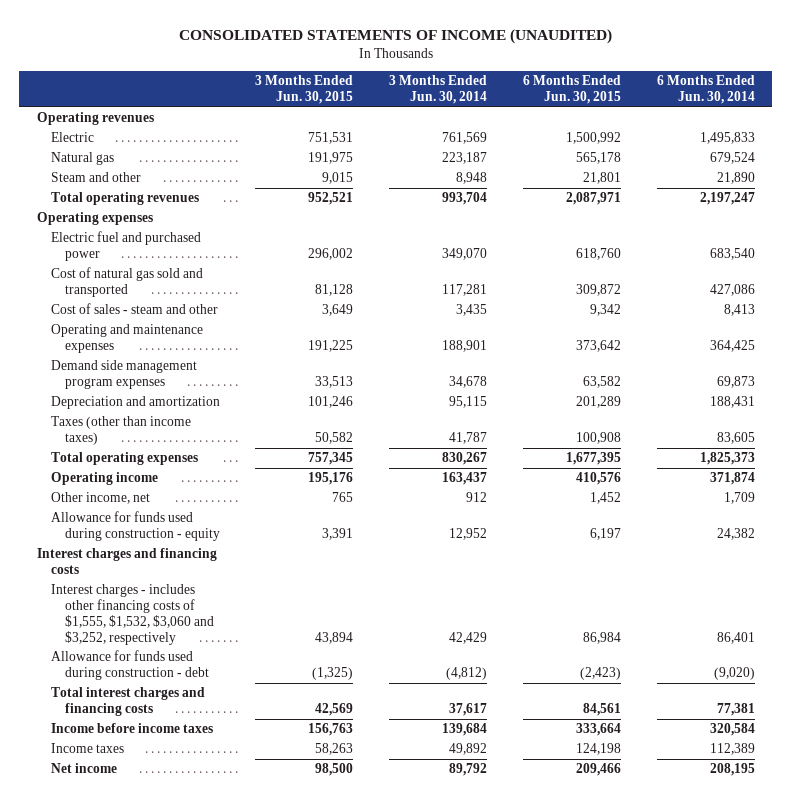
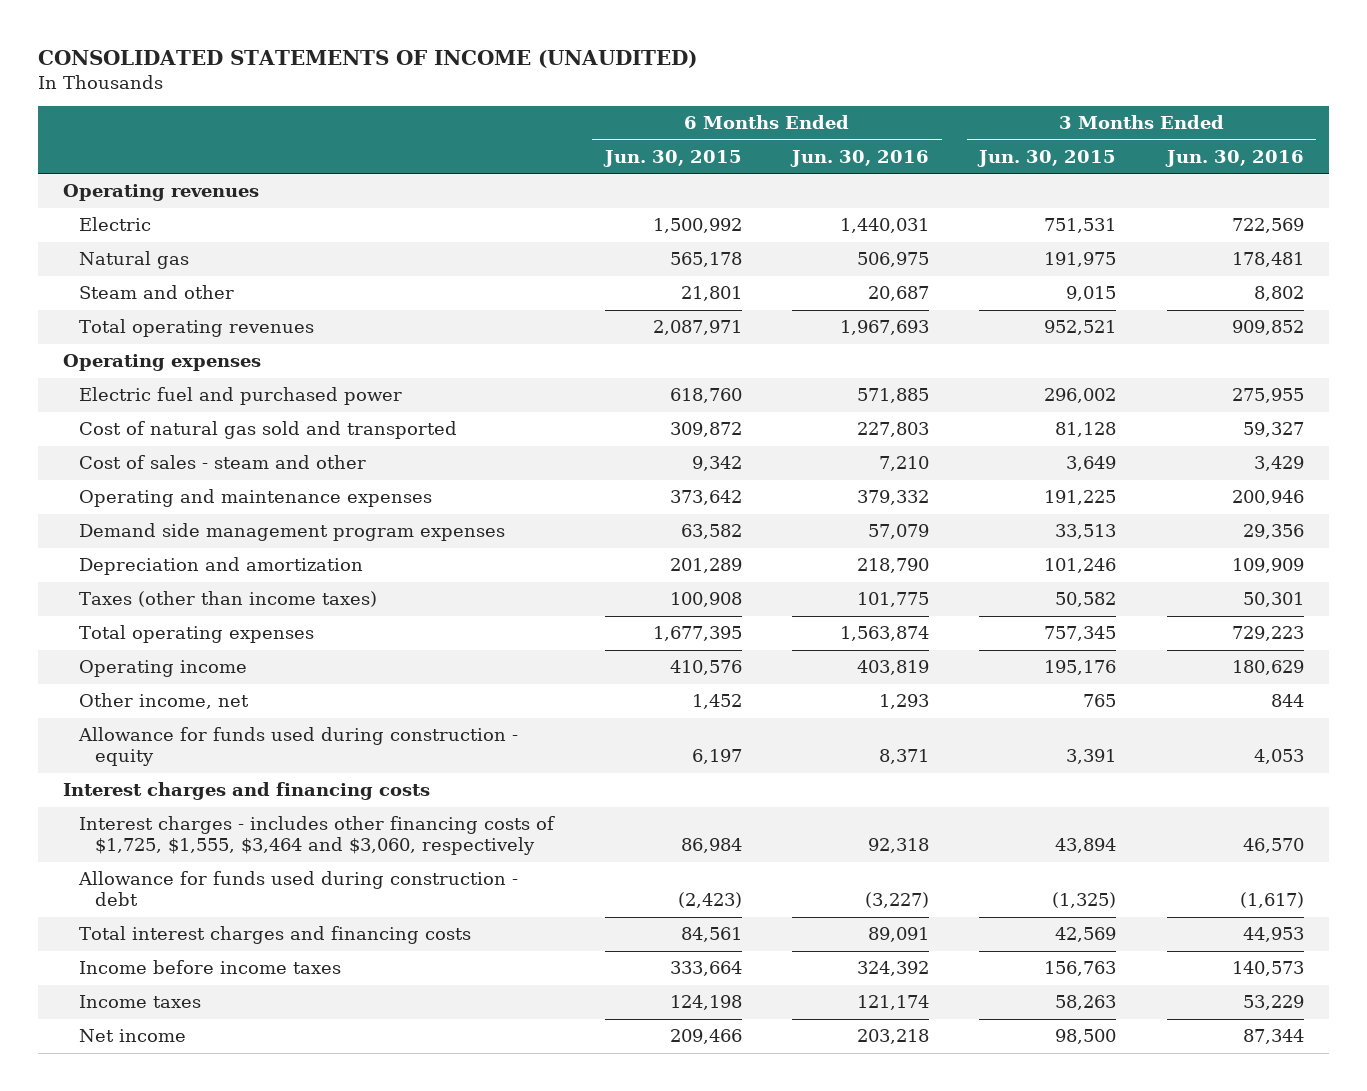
- | 3 Months Ended Jun. 30, 2015 | 3 Months Ended Jun. 30, 2014 | 6 Months Ended Jun. 30, 2015 | 6 Months Ended Jun. 30, 2014
+ | 6 Months Ended Jun. 30, 2015 | 6 Months Ended Jun. 30, 2016 | 3 Months Ended Jun. 30, 2015 | 3 Months Ended Jun. 30, 2016
- Interest charges - includes other financing costs of $1,555, $1,532, $3,060 and $3,252, respectively | 43,894 | 42,429 | 86,984 | 86,401
+ Interest charges - includes other financing costs of $1,725, $1,555, $3,464 and $3,060, respectively | 86,984 | 92,318 | 43,894 | 46,570

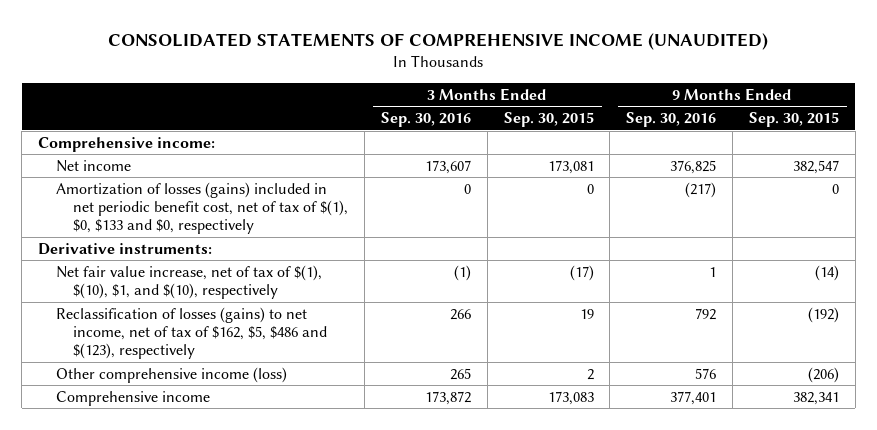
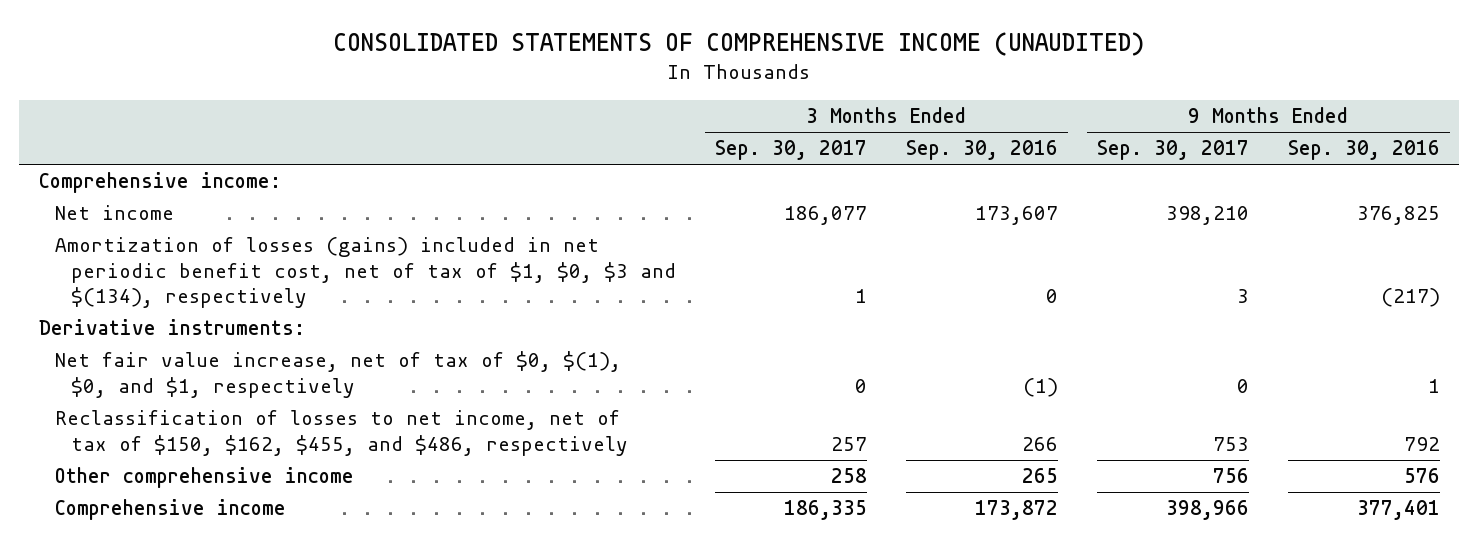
- | 3 Months Ended Sep. 30, 2016 | 3 Months Ended Sep. 30, 2015 | 9 Months Ended Sep. 30, 2016 | 9 Months Ended Sep. 30, 2015
+ | 3 Months Ended Sep. 30, 2017 | 3 Months Ended Sep. 30, 2016 | 9 Months Ended Sep. 30, 2017 | 9 Months Ended Sep. 30, 2016
- Amortization of losses (gains) included in net periodic benefit cost, net of tax of $(1), $0, $133 and $0, respectively | 0 | 0 | (217) | 0
+ Amortization of losses (gains) included in net periodic benefit cost, net of tax of $1, $0, $3 and $(134), respectively | 1 | 0 | 3 | (217)
- Net fair value increase, net of tax of $(1), $(10), $1, and $(10), respectively | (1) | (17) | 1 | (14)
- Reclassification of losses (gains) to net income, net of tax of $162, $5, $486 and $(123), respectively | 266 | 19 | 792 | (192)
- Other comprehensive income (loss) | 265 | 2 | 576 | (206)
+ Net fair value increase, net of tax of $0, $(1), $0, and $1, respectively | 0 | (1) | 0 | 1
+ Reclassification of losses to net income, net of tax of $150, $162, $455, and $486, respectively | 257 | 266 | 753 | 792
+ Other comprehensive income | 258 | 265 | 756 | 576

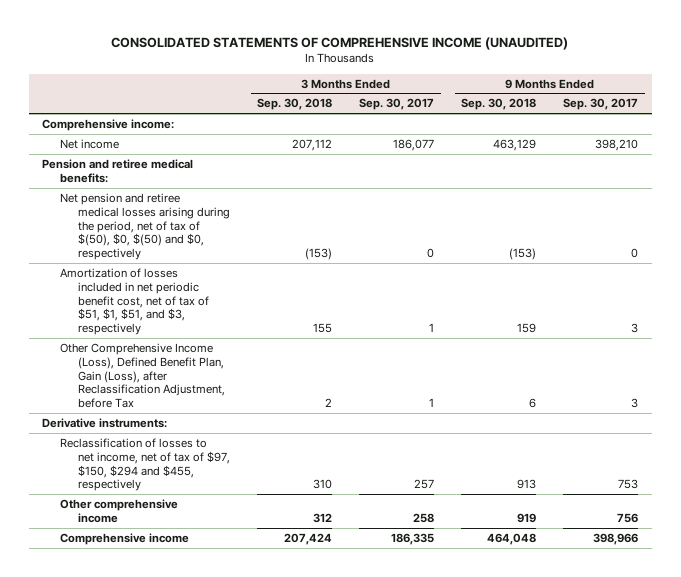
- | 3 Months Ended Sep. 30, 2017 | 3 Months Ended Sep. 30, 2016 | 9 Months Ended Sep. 30, 2017 | 9 Months Ended Sep. 30, 2016
+ | 3 Months Ended Sep. 30, 2018 | 3 Months Ended Sep. 30, 2017 | 9 Months Ended Sep. 30, 2018 | 9 Months Ended Sep. 30, 2017
- Amortization of losses (gains) included in net periodic benefit cost, net of tax of $1, $0, $3 and $(134), respectively | 1 | 0 | 3 | (217)
+ Pension and retiree medical benefits:
+ Net pension and retiree medical losses arising during the period, net of tax of $(50), $0, $(50) and $0, respectively | (153) | 0 | (153) | 0
+ Amortization of losses included in net periodic benefit cost, net of tax of $51, $1, $51, and $3, respectively | 155 | 1 | 159 | 3
+ Other Comprehensive Income (Loss), Defined Benefit Plan, Gain (Loss), after Reclassification Adjustment, before Tax | 2 | 1 | 6 | 3
- Net fair value increase, net of tax of $0, $(1), $0, and $1, respectively | 0 | (1) | 0 | 1
- Reclassification of losses to net income, net of tax of $150, $162, $455, and $486, respectively | 257 | 266 | 753 | 792
+ Reclassification of losses to net income, net of tax of $97, $150, $294 and $455, respectively | 310 | 257 | 913 | 753

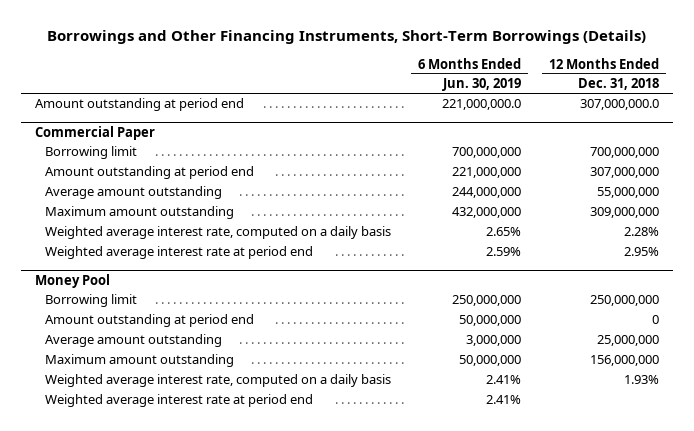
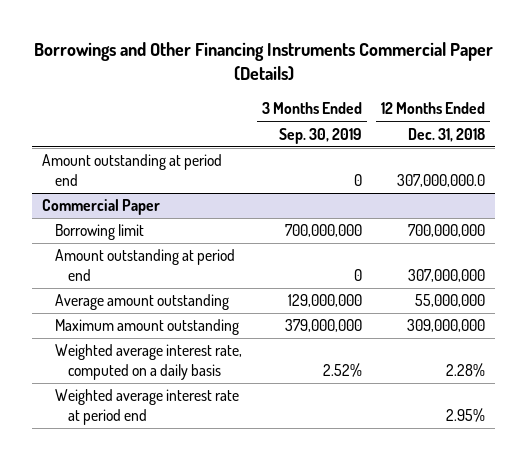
- Borrowings and Other Financing Instruments, Short-Term Borrowings (Details)
+ Borrowings and Other Financing Instruments Commercial Paper (Details)
- | 6 Months Ended Jun. 30, 2019 | 12 Months Ended Dec. 31, 2018
+ | 3 Months Ended Sep. 30, 2019 | 12 Months Ended Dec. 31, 2018
- Money Pool
- Borrowing limit | 250,000,000 | 250,000,000
- Amount outstanding at period end | 50,000,000 | 0
- Average amount outstanding | 3,000,000 | 25,000,000
- Maximum amount outstanding | 50,000,000 | 156,000,000
- Weighted average interest rate, computed on a daily basis | 2.41% | 1.93%
- Weighted average interest rate at period end | 2.41% |

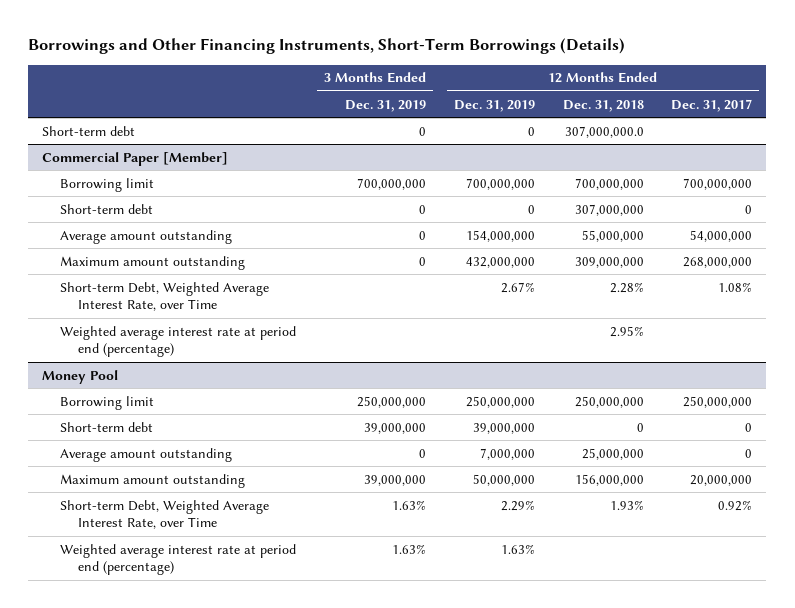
- Borrowings and Other Financing Instruments Commercial Paper (Details)
+ Borrowings and Other Financing Instruments, Short-Term Borrowings (Details)
- | 3 Months Ended Sep. 30, 2019 | 12 Months Ended Dec. 31, 2018
+ | 3 Months Ended Dec. 31, 2019 | 12 Months Ended Dec. 31, 2019 | 12 Months Ended Dec. 31, 2018 | 12 Months Ended Dec. 31, 2017
- Amount outstanding at period end | 0 | 307,000,000.0
- Commercial Paper
+ Short-term debt | 0 | 0 | 307,000,000.0 |
+ Commercial Paper [Member]
- Amount outstanding at period end | 0 | 307,000,000
+ Short-term debt | 0 | 0 | 307,000,000 | 0
- Weighted average interest rate, computed on a daily basis | 2.52% | 2.28%
- Weighted average interest rate at period end | | 2.95%
+ Short-term Debt, Weighted Average Interest Rate, over Time | | 2.67% | 2.28% | 1.08%
+ Weighted average interest rate at period end (percentage) | | | 2.95% |
+ Money Pool
+ Borrowing limit | 250,000,000 | 250,000,000 | 250,000,000 | 250,000,000
+ Short-term debt | 39,000,000 | 39,000,000 | 0 | 0
+ Average amount outstanding | 0 | 7,000,000 | 25,000,000 | 0
+ Maximum amount outstanding | 39,000,000 | 50,000,000 | 156,000,000 | 20,000,000
+ Short-term Debt, Weighted Average Interest Rate, over Time | 1.63% | 2.29% | 1.93% | 0.92%
+ Weighted average interest rate at period end (percentage) | 1.63% | 1.63% | |

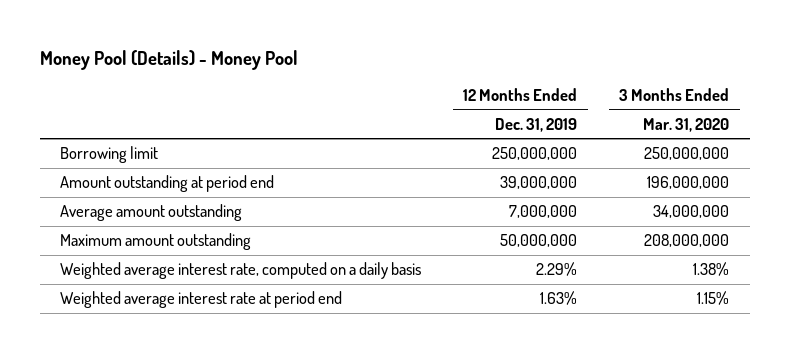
- Borrowings and Other Financing Instruments, Short-Term Borrowings (Details)
+ Money Pool (Details) - Money Pool
- | 3 Months Ended Dec. 31, 2019 | 12 Months Ended Dec. 31, 2019 | 12 Months Ended Dec. 31, 2018 | 12 Months Ended Dec. 31, 2017
+ | 12 Months Ended Dec. 31, 2019 | 3 Months Ended Mar. 31, 2020
- Short-term debt | 0 | 0 | 307,000,000.0 |
- Commercial Paper [Member]
- Borrowing limit | 700,000,000 | 700,000,000 | 700,000,000 | 700,000,000
- Short-term debt | 0 | 0 | 307,000,000 | 0
- Average amount outstanding | 0 | 154,000,000 | 55,000,000 | 54,000,000
- Maximum amount outstanding | 0 | 432,000,000 | 309,000,000 | 268,000,000
- Short-term Debt, Weighted Average Interest Rate, over Time | | 2.67% | 2.28% | 1.08%
- Weighted average interest rate at period end (percentage) | | | 2.95% |
- Money Pool
- Short-term debt | 39,000,000 | 39,000,000 | 0 | 0
+ Amount outstanding at period end | 39,000,000 | 196,000,000
- Short-term Debt, Weighted Average Interest Rate, over Time | 1.63% | 2.29% | 1.93% | 0.92%
- Weighted average interest rate at period end (percentage) | 1.63% | 1.63% | |
+ Weighted average interest rate, computed on a daily basis | 2.29% | 1.38%
+ Weighted average interest rate at period end | 1.63% | 1.15%

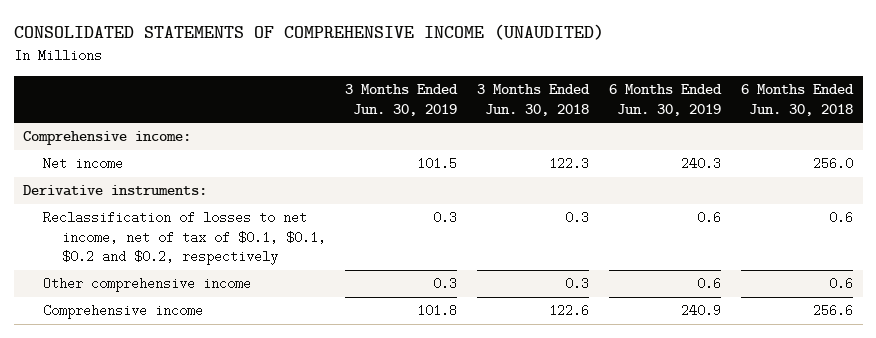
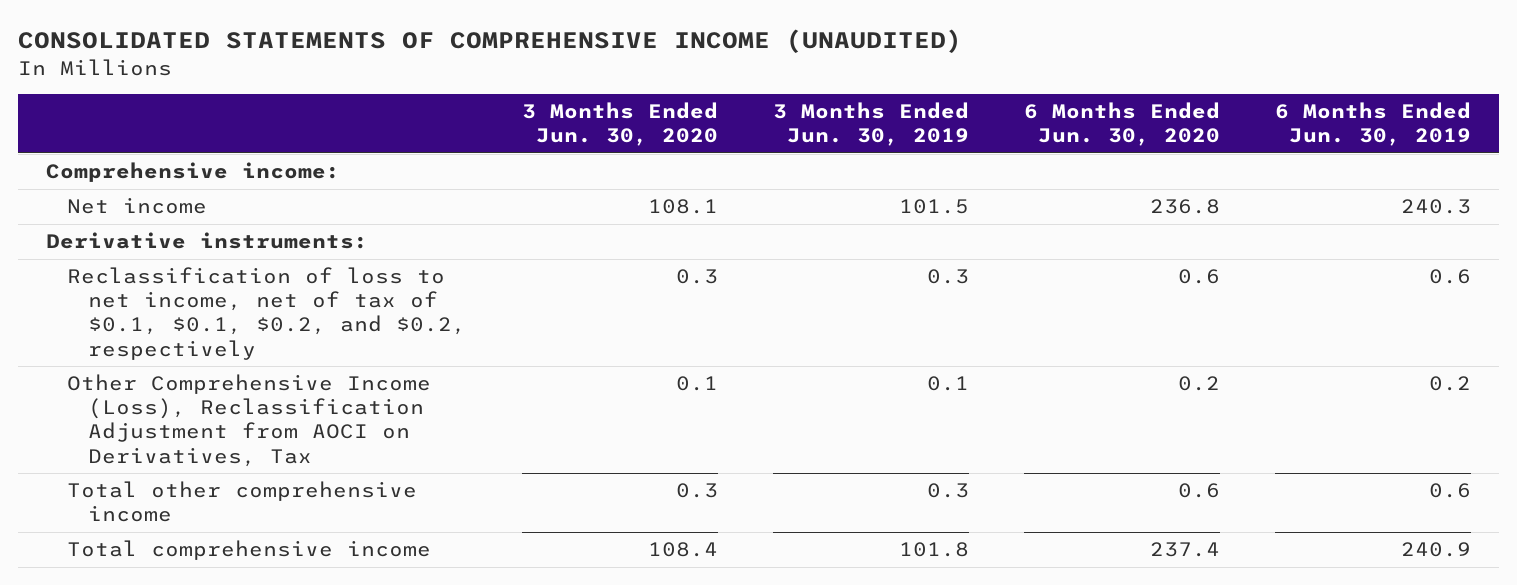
- | 3 Months Ended Jun. 30, 2019 | 3 Months Ended Jun. 30, 2018 | 6 Months Ended Jun. 30, 2019 | 6 Months Ended Jun. 30, 2018
+ | 3 Months Ended Jun. 30, 2020 | 3 Months Ended Jun. 30, 2019 | 6 Months Ended Jun. 30, 2020 | 6 Months Ended Jun. 30, 2019
- Reclassification of losses to net income, net of tax of $0.1, $0.1, $0.2 and $0.2, respectively | 0.3 | 0.3 | 0.6 | 0.6
- Other comprehensive income | 0.3 | 0.3 | 0.6 | 0.6
- Comprehensive income | 101.8 | 122.6 | 240.9 | 256.6
+ Reclassification of loss to net income, net of tax of $0.1, $0.1, $0.2, and $0.2, respectively | 0.3 | 0.3 | 0.6 | 0.6
+ Other Comprehensive Income (Loss), Reclassification Adjustment from AOCI on Derivatives, Tax | 0.1 | 0.1 | 0.2 | 0.2
+ Total other comprehensive income | 0.3 | 0.3 | 0.6 | 0.6
+ Total comprehensive income | 108.4 | 101.8 | 237.4 | 240.9

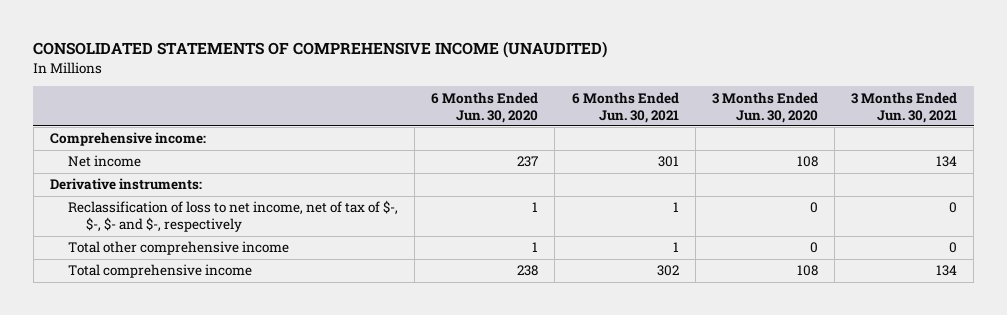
- | 3 Months Ended Jun. 30, 2020 | 3 Months Ended Jun. 30, 2019 | 6 Months Ended Jun. 30, 2020 | 6 Months Ended Jun. 30, 2019
+ | 6 Months Ended Jun. 30, 2020 | 6 Months Ended Jun. 30, 2021 | 3 Months Ended Jun. 30, 2020 | 3 Months Ended Jun. 30, 2021
- Net income | 108.1 | 101.5 | 236.8 | 240.3
+ Net income | 237 | 301 | 108 | 134
- Reclassification of loss to net income, net of tax of $0.1, $0.1, $0.2, and $0.2, respectively | 0.3 | 0.3 | 0.6 | 0.6
- Other Comprehensive Income (Loss), Reclassification Adjustment from AOCI on Derivatives, Tax | 0.1 | 0.1 | 0.2 | 0.2
- Total other comprehensive income | 0.3 | 0.3 | 0.6 | 0.6
- Total comprehensive income | 108.4 | 101.8 | 237.4 | 240.9
+ Reclassification of loss to net income, net of tax of $-, $-, $- and $-, respectively | 1 | 1 | 0 | 0
+ Total other comprehensive income | 1 | 1 | 0 | 0
+ Total comprehensive income | 238 | 302 | 108 | 134

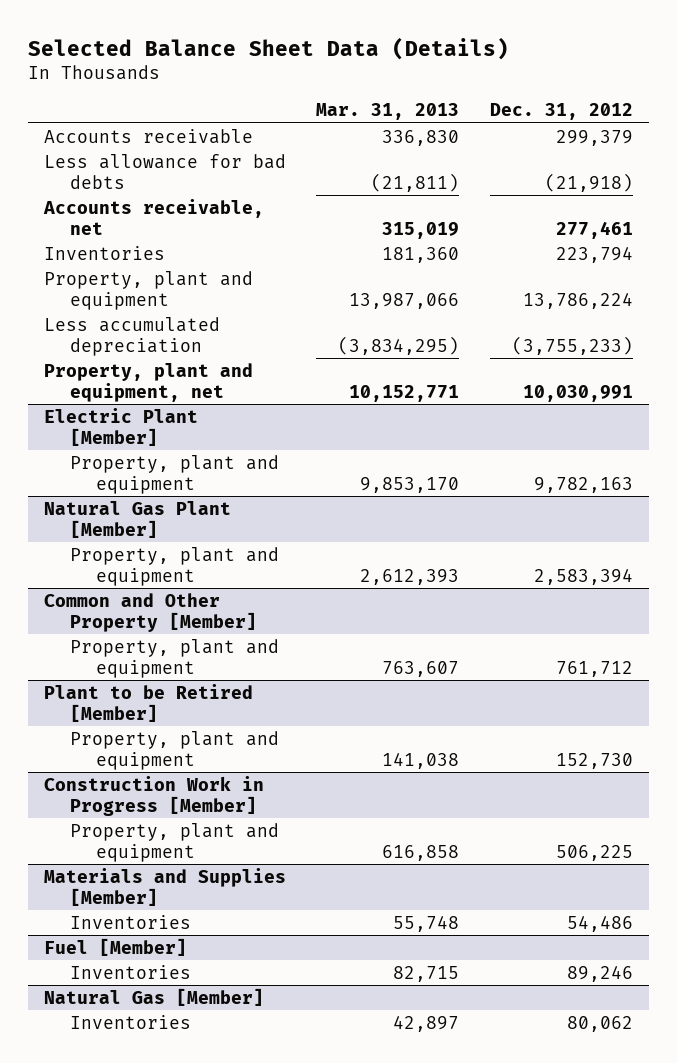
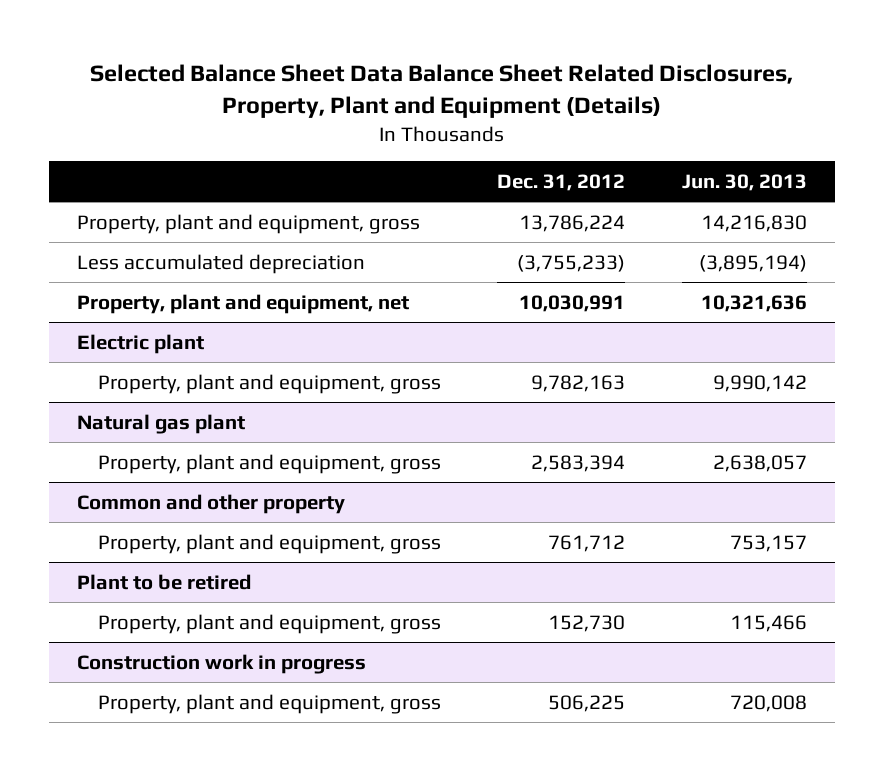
- Selected Balance Sheet Data (Details)
+ Selected Balance Sheet Data Balance Sheet Related Disclosures, Property, Plant and Equipment (Details)
- | Mar. 31, 2013 | Dec. 31, 2012
+ | Dec. 31, 2012 | Jun. 30, 2013
- Accounts receivable | 336,830 | 299,379
- Less allowance for bad debts | (21,811) | (21,918)
- Accounts receivable, net | 315,019 | 277,461
- Inventories | 181,360 | 223,794
- Property, plant and equipment | 13,987,066 | 13,786,224
+ Property, plant and equipment, gross | 13,786,224 | 14,216,830
- Electric Plant [Member]
- Property, plant and equipment | 9,853,170 | 9,782,163
- Natural Gas Plant [Member]
- Property, plant and equipment | 2,612,393 | 2,583,394
- Common and Other Property [Member]
- Property, plant and equipment | 763,607 | 761,712
- Plant to be Retired [Member]
- Property, plant and equipment | 141,038 | 152,730
- Construction Work in Progress [Member]
- Property, plant and equipment | 616,858 | 506,225
- Materials and Supplies [Member]
- Inventories | 55,748 | 54,486
- Fuel [Member]
- Inventories | 82,715 | 89,246
- Natural Gas [Member]
- Inventories | 42,897 | 80,062
+ Electric plant
+ Property, plant and equipment, gross | 9,782,163 | 9,990,142
+ Natural gas plant
+ Property, plant and equipment, gross | 2,583,394 | 2,638,057
+ Common and other property
+ Property, plant and equipment, gross | 761,712 | 753,157
+ Plant to be retired
+ Property, plant and equipment, gross | 152,730 | 115,466
+ Construction work in progress
+ Property, plant and equipment, gross | 506,225 | 720,008

